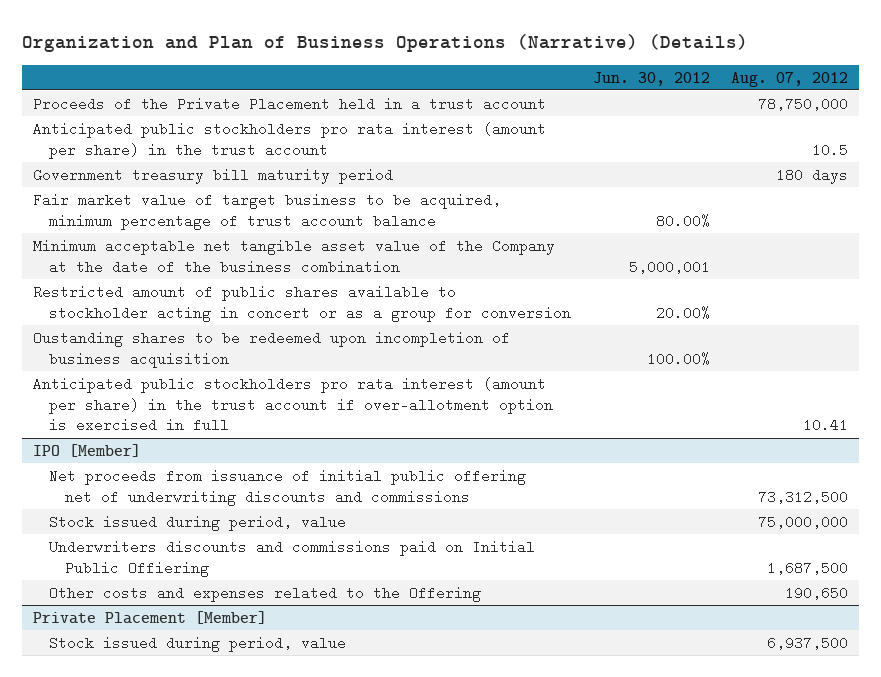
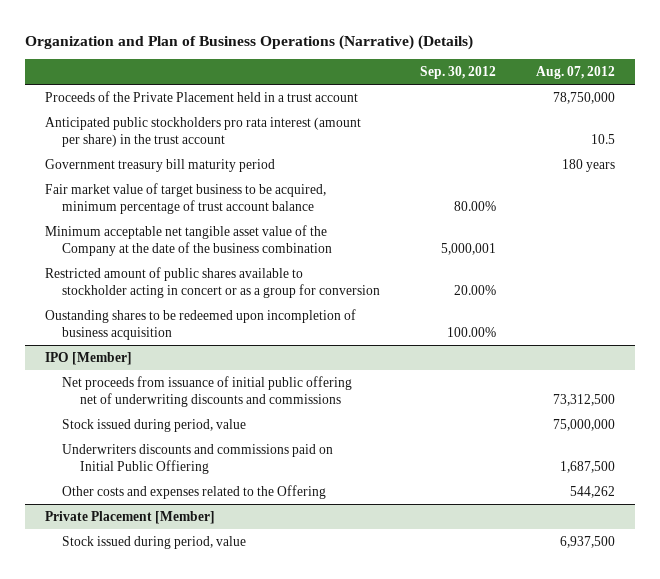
- | Jun. 30, 2012 | Aug. 07, 2012
+ | Sep. 30, 2012 | Aug. 07, 2012
- Government treasury bill maturity period | | 180 days
+ Government treasury bill maturity period | | 180 years
- Anticipated public stockholders pro rata interest (amount per share) in the trust account if over-allotment option is exercised in full | | 10.41
@ IPO [Member]
- Other costs and expenses related to the Offering | | 190,650
+ Other costs and expenses related to the Offering | | 544,262

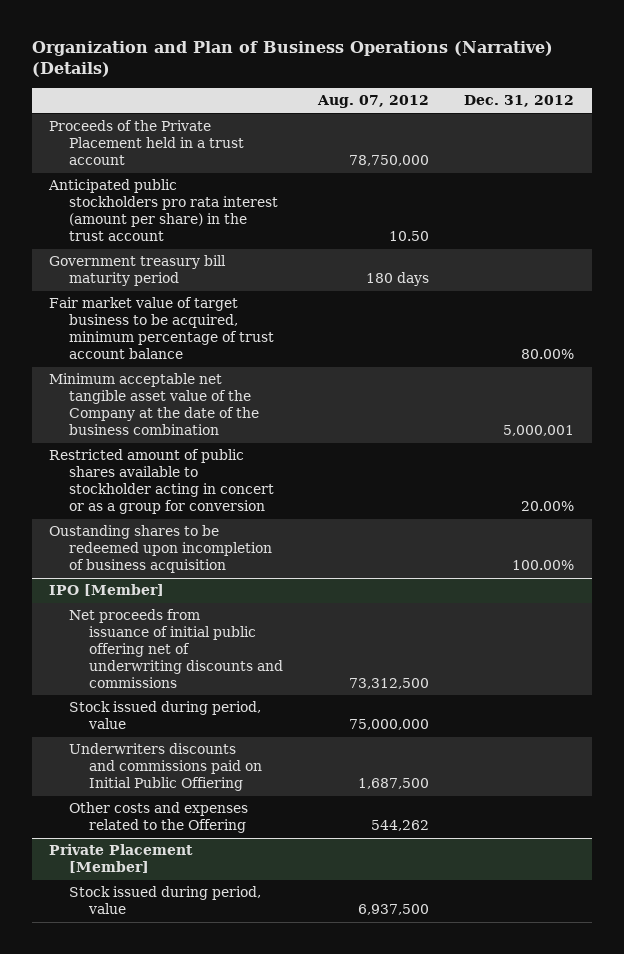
- | Sep. 30, 2012 | Aug. 07, 2012
+ | Aug. 07, 2012 | Dec. 31, 2012
- Anticipated public stockholders pro rata interest (amount per share) in the trust account | | 10.5
- Government treasury bill maturity period | | 180 years
+ Anticipated public stockholders pro rata interest (amount per share) in the trust account | 10.50 |
+ Government treasury bill maturity period | 180 days |

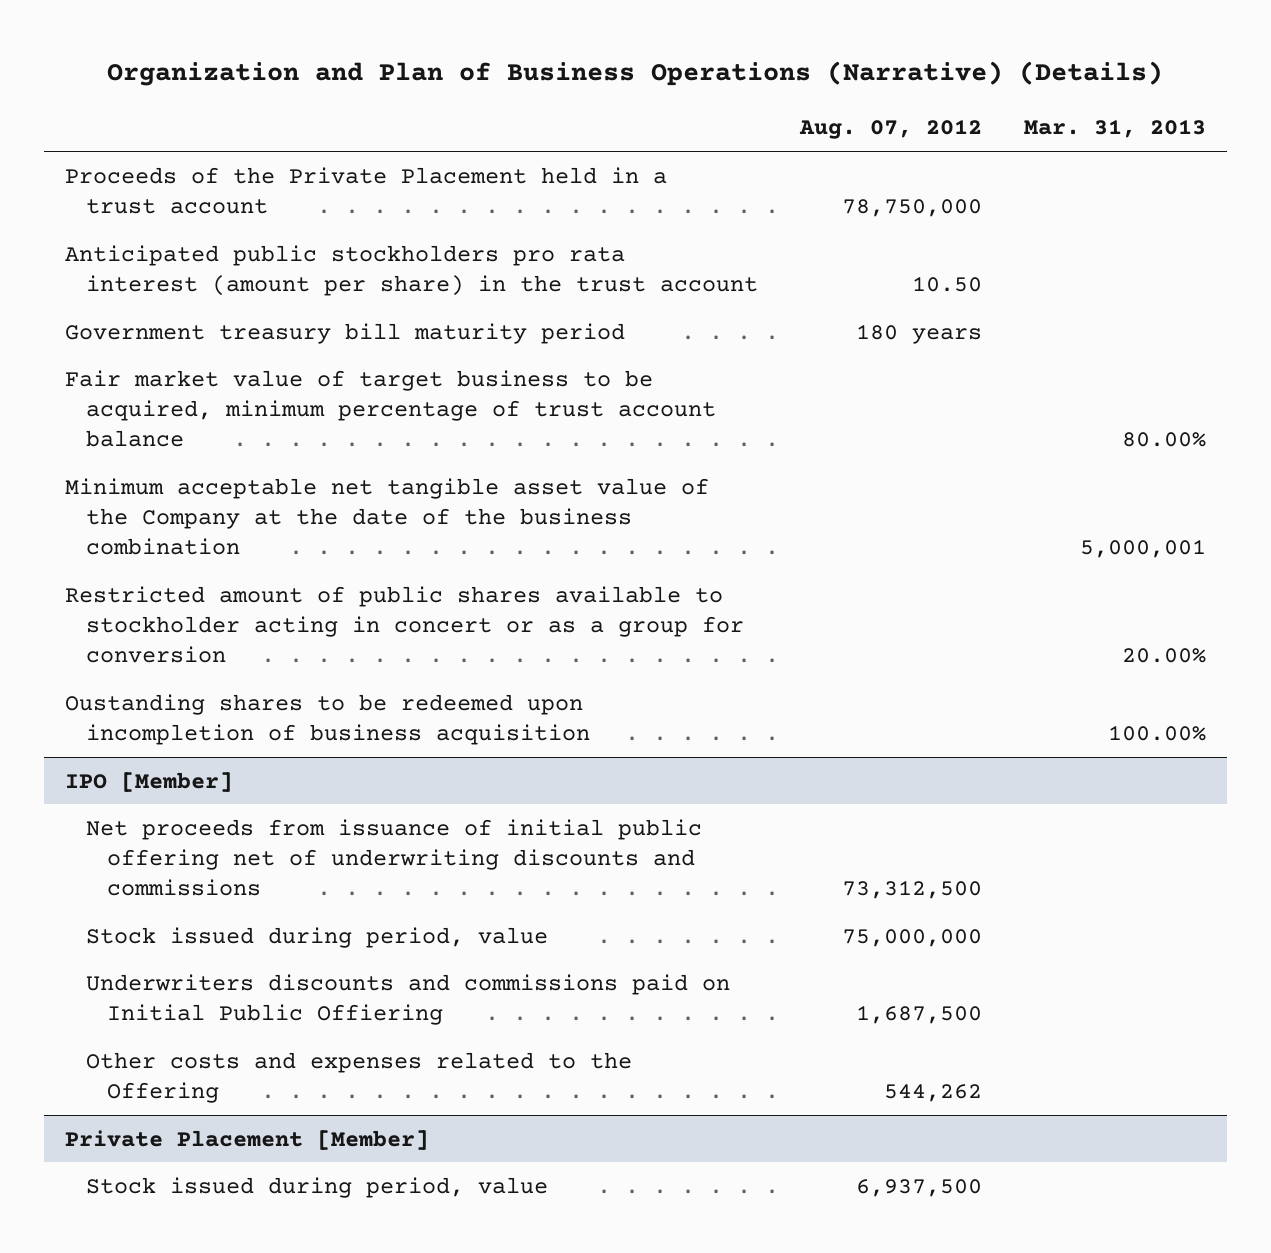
- | Aug. 07, 2012 | Dec. 31, 2012
+ | Aug. 07, 2012 | Mar. 31, 2013
- Government treasury bill maturity period | 180 days |
+ Government treasury bill maturity period | 180 years |

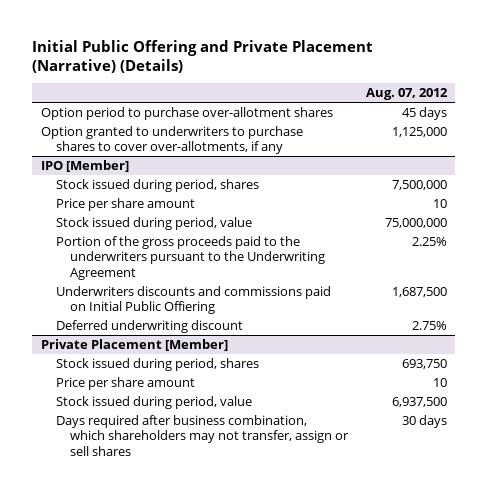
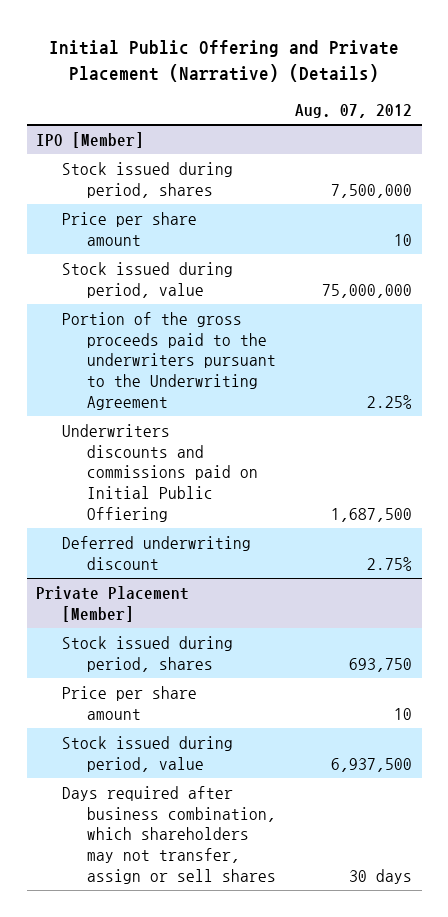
- Option period to purchase over-allotment shares | 45 days
- Option granted to underwriters to purchase shares to cover over-allotments, if any | 1,125,000

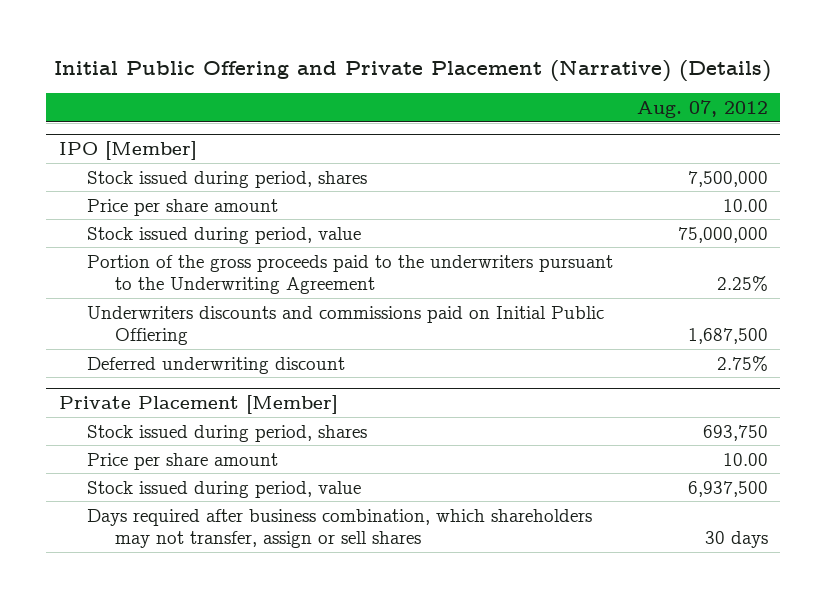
@ IPO [Member]
- Price per share amount | 10
+ Price per share amount | 10.00
@ Private Placement [Member]
- Price per share amount | 10
+ Price per share amount | 10.00

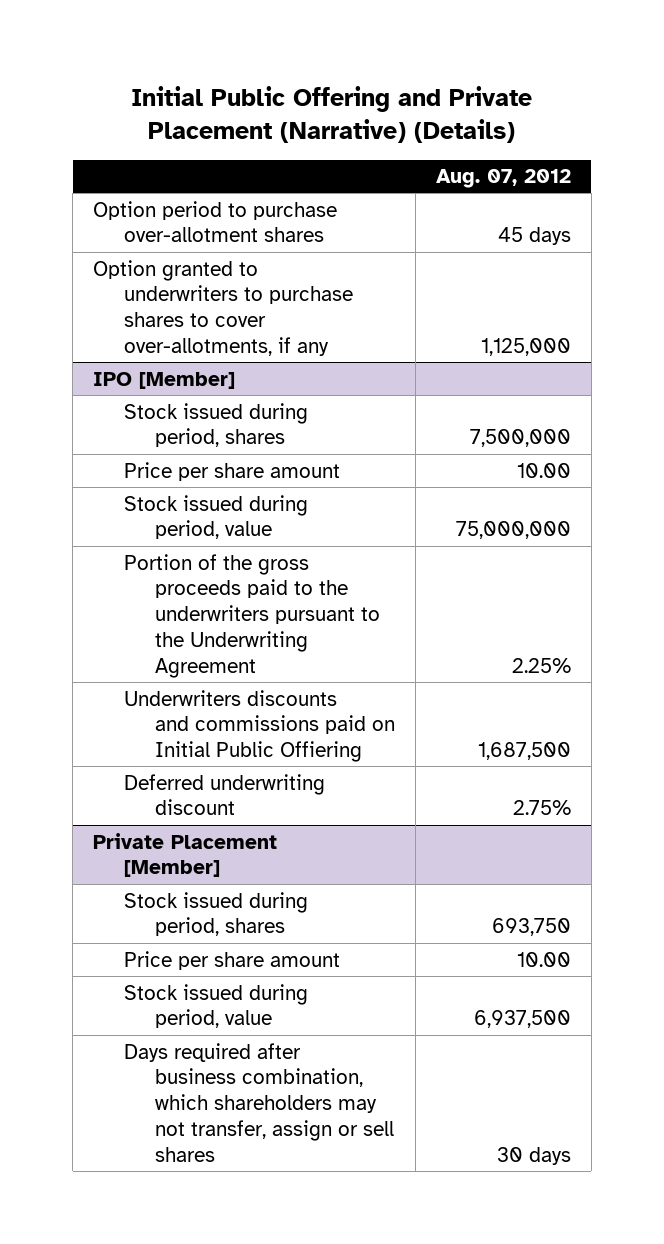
+ Option period to purchase over-allotment shares | 45 days
+ Option granted to underwriters to purchase shares to cover over-allotments, if any | 1,125,000

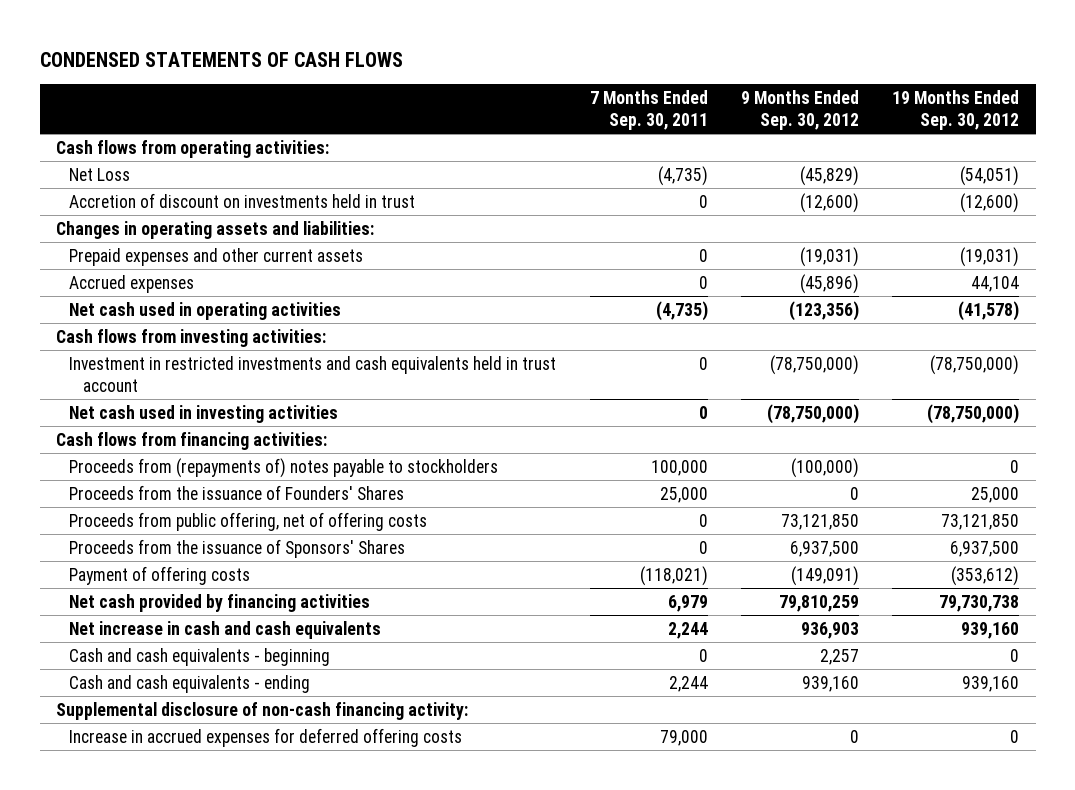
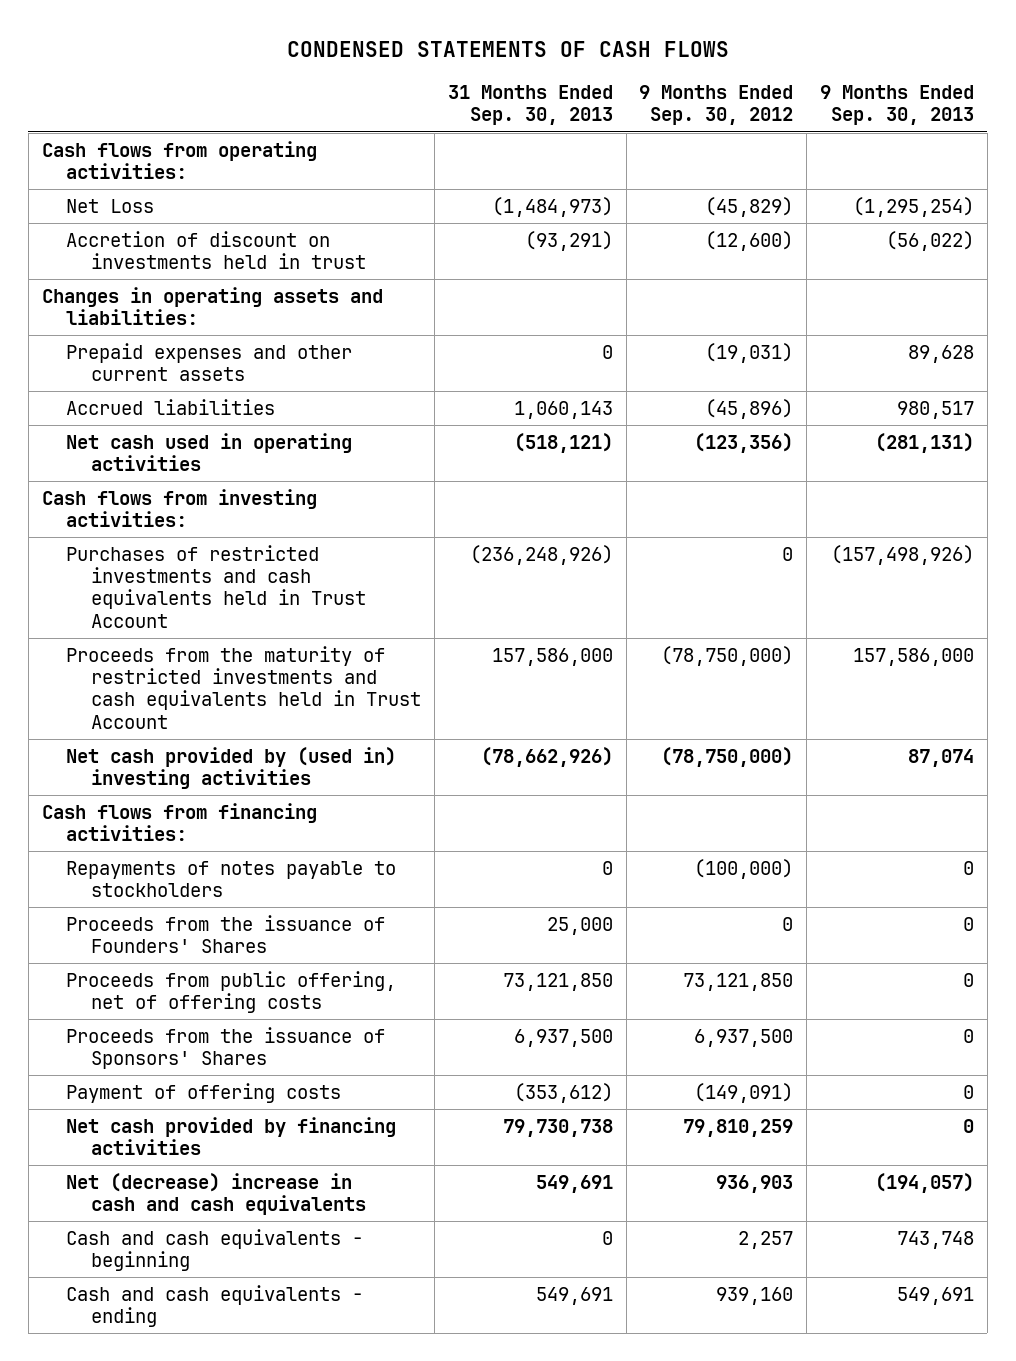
- | 7 Months Ended Sep. 30, 2011 | 9 Months Ended Sep. 30, 2012 | 19 Months Ended Sep. 30, 2012
+ | 31 Months Ended Sep. 30, 2013 | 9 Months Ended Sep. 30, 2012 | 9 Months Ended Sep. 30, 2013
- Accrued expenses | 0 | (45,896) | 44,104
+ Accrued liabilities | 1,060,143 | (45,896) | 980,517
- Investment in restricted investments and cash equivalents held in trust account | 0 | (78,750,000) | (78,750,000)
- Net cash used in investing activities | 0 | (78,750,000) | (78,750,000)
+ Purchases of restricted investments and cash equivalents held in Trust Account | (236,248,926) | 0 | (157,498,926)
+ Proceeds from the maturity of restricted investments and cash equivalents held in Trust Account | 157,586,000 | (78,750,000) | 157,586,000
+ Net cash provided by (used in) investing activities | (78,662,926) | (78,750,000) | 87,074
- Proceeds from (repayments of) notes payable to stockholders | 100,000 | (100,000) | 0
+ Repayments of notes payable to stockholders | 0 | (100,000) | 0
- Net increase in cash and cash equivalents | 2,244 | 936,903 | 939,160
+ Net (decrease) increase in cash and cash equivalents | 549,691 | 936,903 | (194,057)
- Supplemental disclosure of non-cash financing activity:
- Increase in accrued expenses for deferred offering costs | 79,000 | 0 | 0

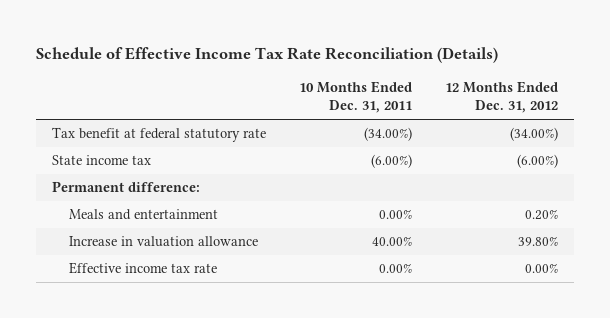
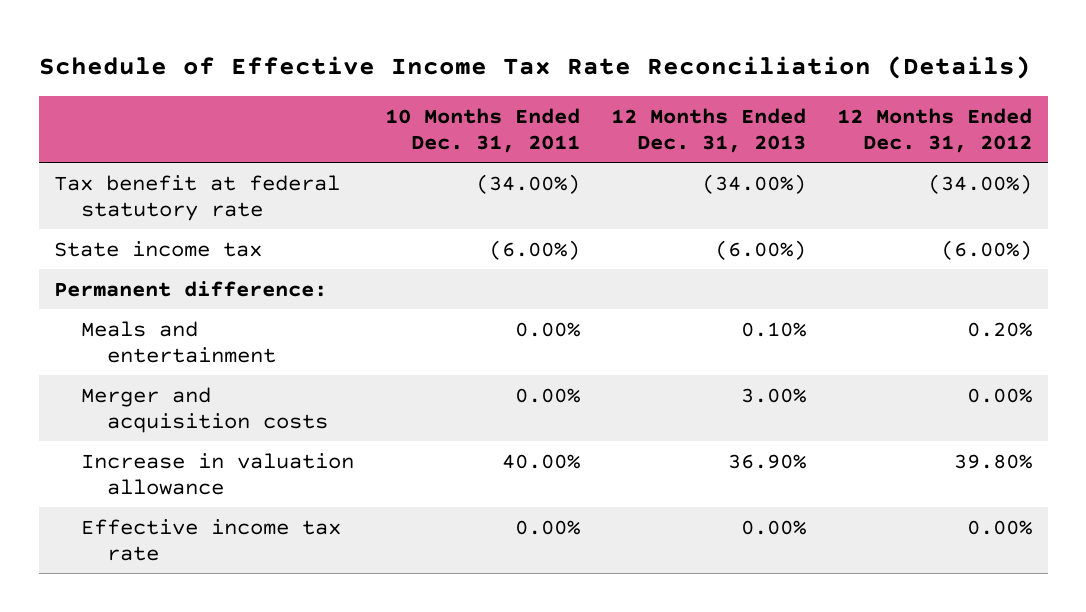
- | 10 Months Ended Dec. 31, 2011 | 12 Months Ended Dec. 31, 2012
+ | 10 Months Ended Dec. 31, 2011 | 12 Months Ended Dec. 31, 2013 | 12 Months Ended Dec. 31, 2012
+ Merger and acquisition costs | 0.00% | 3.00% | 0.00%

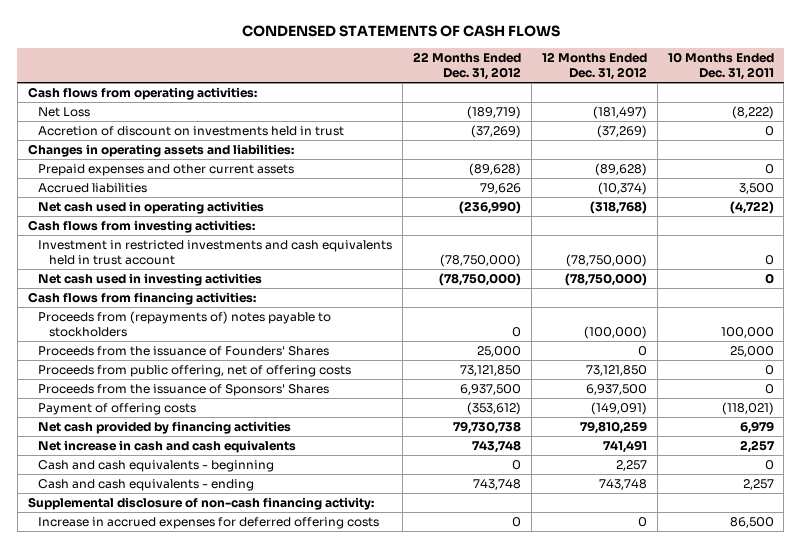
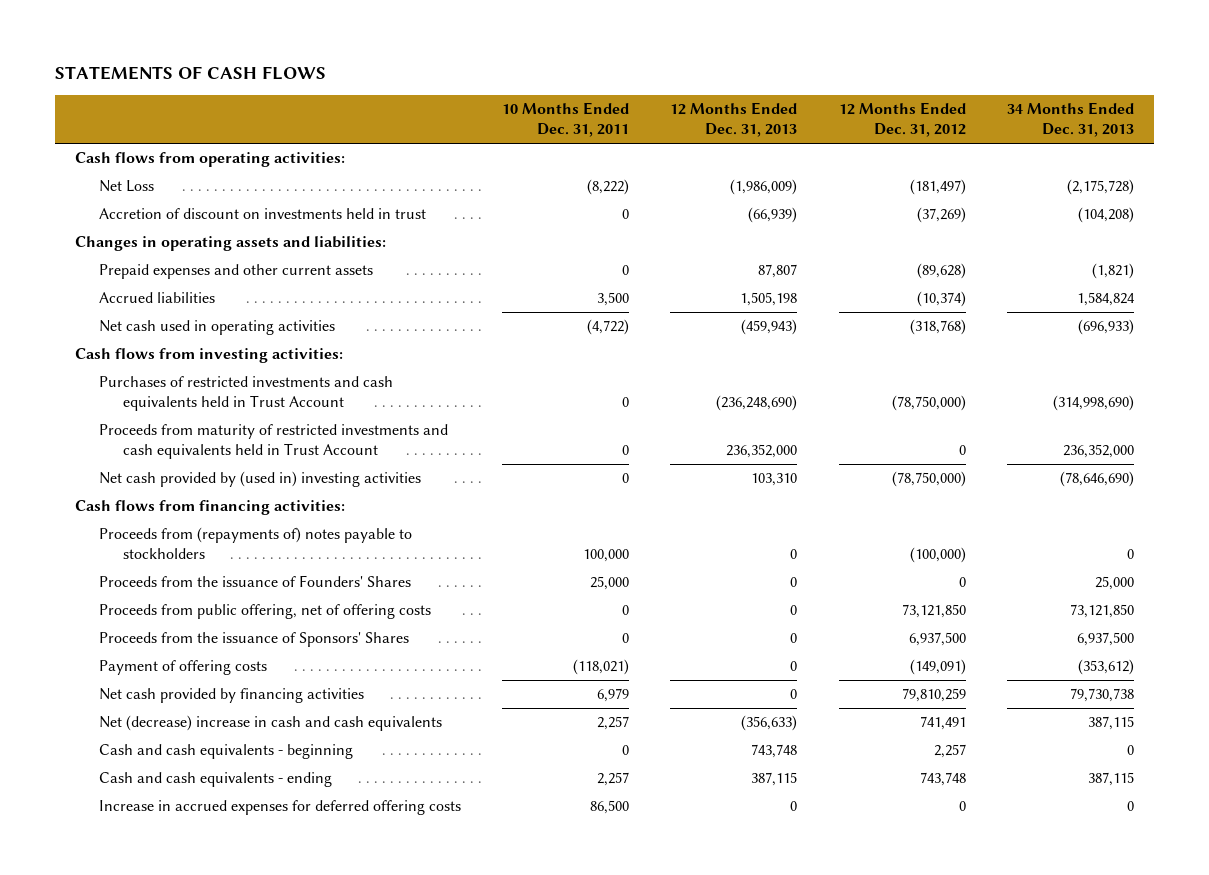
- CONDENSED STATEMENTS OF CASH FLOWS
+ STATEMENTS OF CASH FLOWS
- | 22 Months Ended Dec. 31, 2012 | 12 Months Ended Dec. 31, 2012 | 10 Months Ended Dec. 31, 2011
+ | 10 Months Ended Dec. 31, 2011 | 12 Months Ended Dec. 31, 2013 | 12 Months Ended Dec. 31, 2012 | 34 Months Ended Dec. 31, 2013
- Investment in restricted investments and cash equivalents held in trust account | (78,750,000) | (78,750,000) | 0
- Net cash used in investing activities | (78,750,000) | (78,750,000) | 0
+ Purchases of restricted investments and cash equivalents held in Trust Account | 0 | (236,248,690) | (78,750,000) | (314,998,690)
+ Proceeds from maturity of restricted investments and cash equivalents held in Trust Account | 0 | 236,352,000 | 0 | 236,352,000
+ Net cash provided by (used in) investing activities | 0 | 103,310 | (78,750,000) | (78,646,690)
- Net increase in cash and cash equivalents | 743,748 | 741,491 | 2,257
+ Net (decrease) increase in cash and cash equivalents | 2,257 | (356,633) | 741,491 | 387,115
- Supplemental disclosure of non-cash financing activity:

